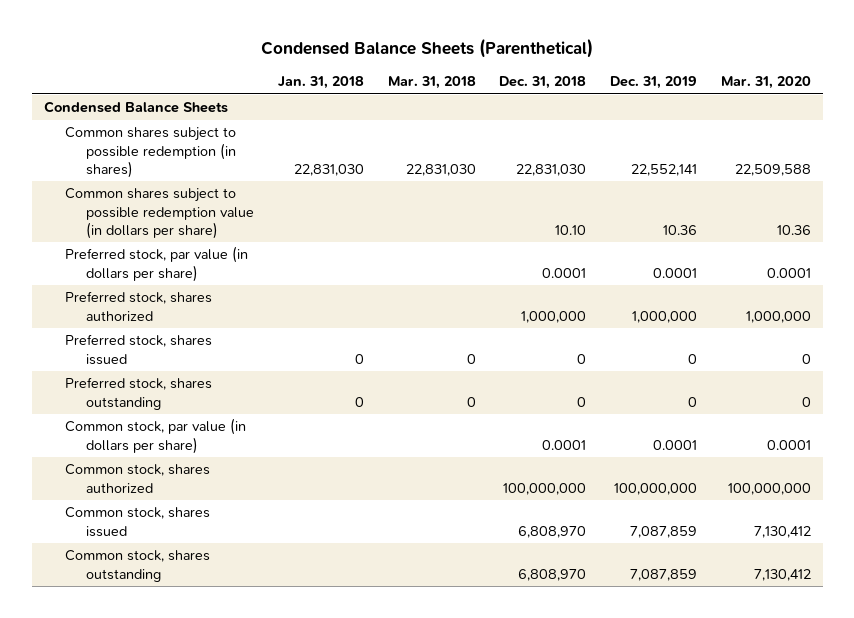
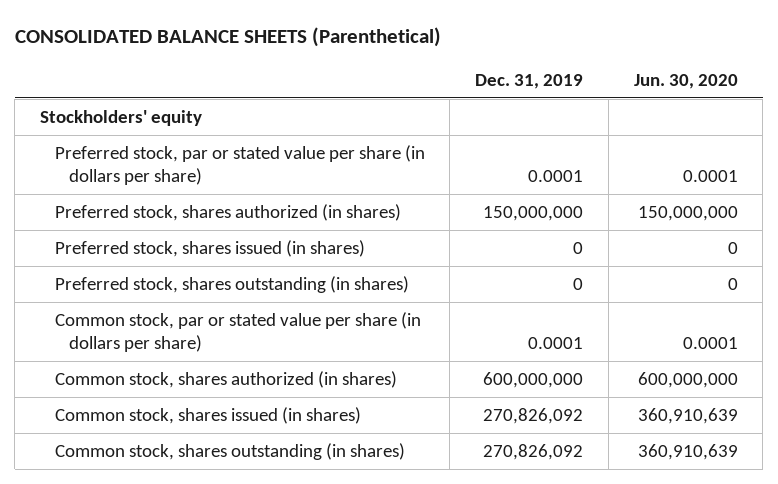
- Condensed Balance Sheets (Parenthetical)
+ CONSOLIDATED BALANCE SHEETS (Parenthetical)
- | Jan. 31, 2018 | Mar. 31, 2018 | Dec. 31, 2018 | Dec. 31, 2019 | Mar. 31, 2020
+ | Dec. 31, 2019 | Jun. 30, 2020
- Condensed Balance Sheets
- Common shares subject to possible redemption (in shares) | 22,831,030 | 22,831,030 | 22,831,030 | 22,552,141 | 22,509,588
- Common shares subject to possible redemption value (in dollars per share) | | | 10.10 | 10.36 | 10.36
- Preferred stock, par value (in dollars per share) | | | 0.0001 | 0.0001 | 0.0001
- Preferred stock, shares authorized | | | 1,000,000 | 1,000,000 | 1,000,000
- Preferred stock, shares issued | 0 | 0 | 0 | 0 | 0
- Preferred stock, shares outstanding | 0 | 0 | 0 | 0 | 0
- Common stock, par value (in dollars per share) | | | 0.0001 | 0.0001 | 0.0001
- Common stock, shares authorized | | | 100,000,000 | 100,000,000 | 100,000,000
- Common stock, shares issued | | | 6,808,970 | 7,087,859 | 7,130,412
- Common stock, shares outstanding | | | 6,808,970 | 7,087,859 | 7,130,412
+ Stockholders' equity
+ Preferred stock, par or stated value per share (in dollars per share) | 0.0001 | 0.0001
+ Preferred stock, shares authorized (in shares) | 150,000,000 | 150,000,000
+ Preferred stock, shares issued (in shares) | 0 | 0
+ Preferred stock, shares outstanding (in shares) | 0 | 0
+ Common stock, par or stated value per share (in dollars per share) | 0.0001 | 0.0001
+ Common stock, shares authorized (in shares) | 600,000,000 | 600,000,000
+ Common stock, shares issued (in shares) | 270,826,092 | 360,910,639
+ Common stock, shares outstanding (in shares) | 270,826,092 | 360,910,639

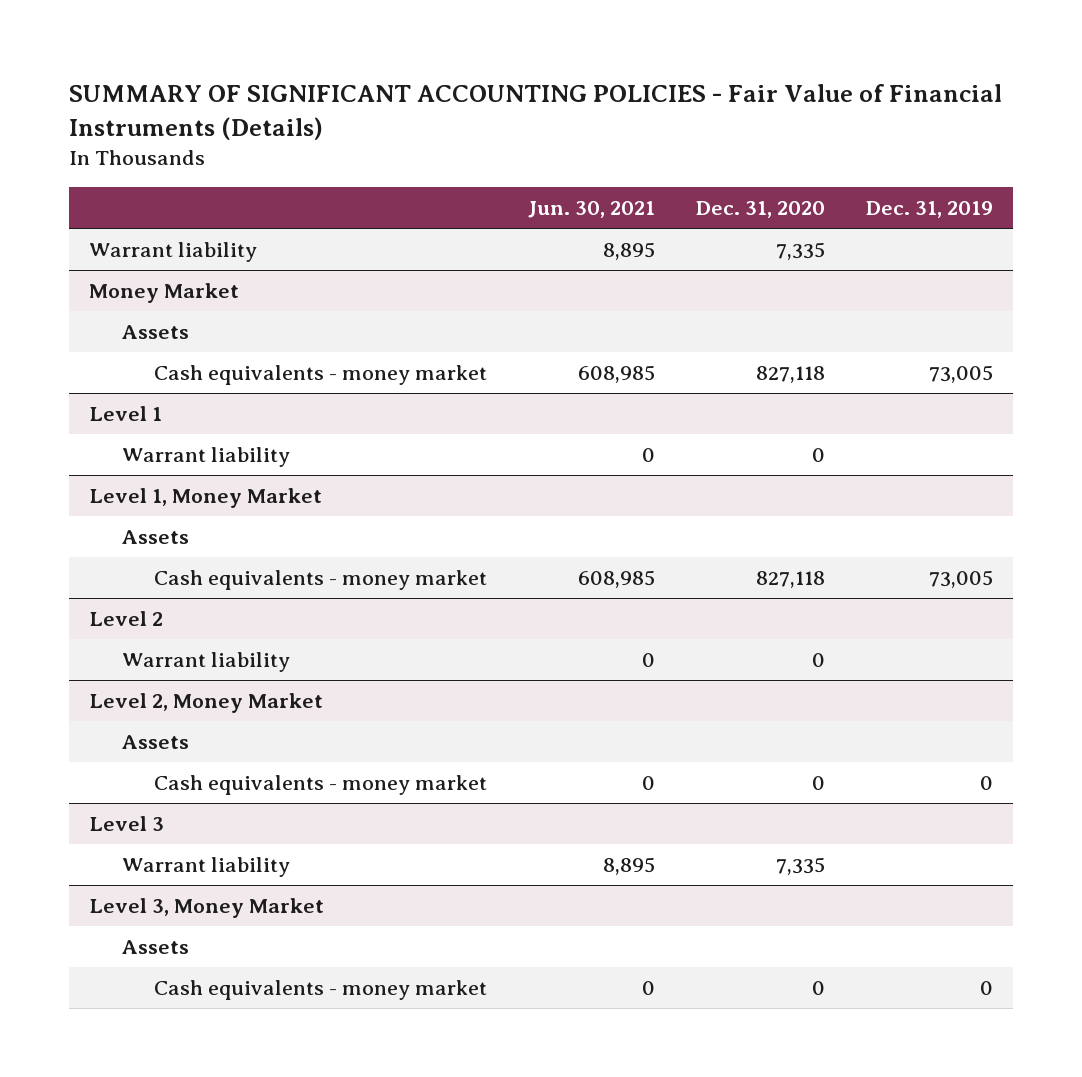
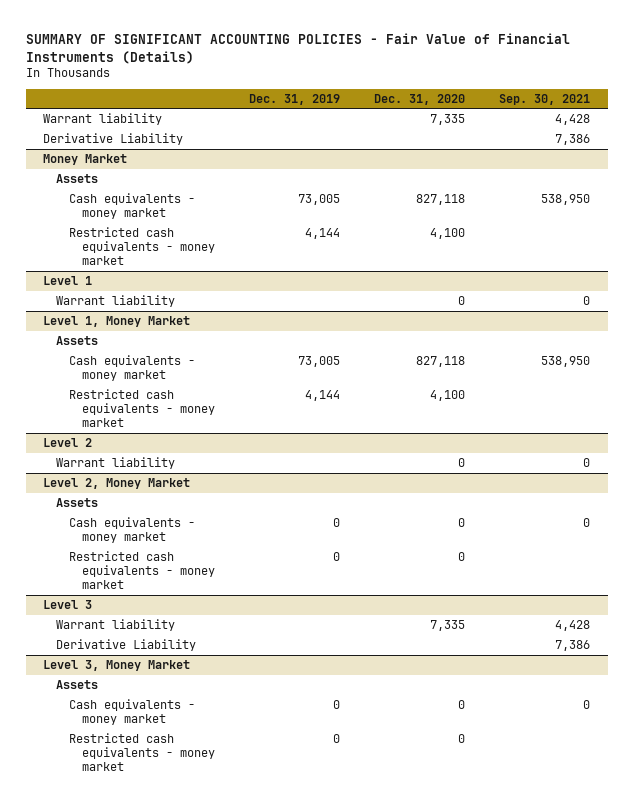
- | Jun. 30, 2021 | Dec. 31, 2020 | Dec. 31, 2019
+ | Dec. 31, 2019 | Dec. 31, 2020 | Sep. 30, 2021
+ Derivative Liability | | | 7,386
@ Money Market
+ Restricted cash equivalents - money market | 4,144 | 4,100 |
@ Level 1, Money Market
+ Restricted cash equivalents - money market | 4,144 | 4,100 |
@ Level 2, Money Market
+ Restricted cash equivalents - money market | 0 | 0 |
@ Level 3
+ Derivative Liability | | | 7,386
@ Level 3, Money Market
+ Restricted cash equivalents - money market | 0 | 0 |

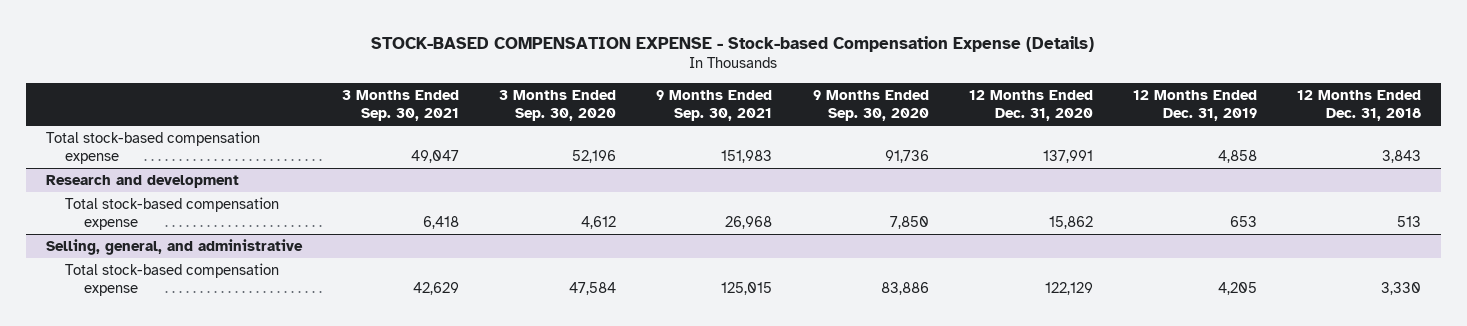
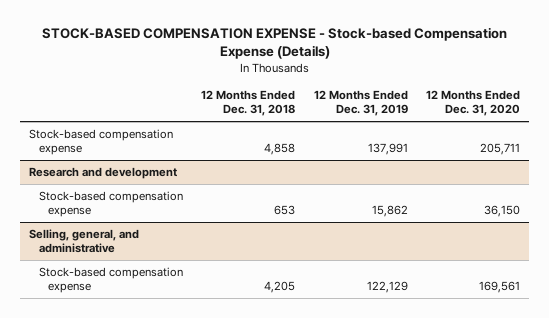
- | 3 Months Ended Sep. 30, 2021 | 3 Months Ended Sep. 30, 2020 | 9 Months Ended Sep. 30, 2021 | 9 Months Ended Sep. 30, 2020 | 12 Months Ended Dec. 31, 2020 | 12 Months Ended Dec. 31, 2019 | 12 Months Ended Dec. 31, 2018
+ | 12 Months Ended Dec. 31, 2018 | 12 Months Ended Dec. 31, 2019 | 12 Months Ended Dec. 31, 2020
- Total stock-based compensation expense | 49,047 | 52,196 | 151,983 | 91,736 | 137,991 | 4,858 | 3,843
+ Stock-based compensation expense | 4,858 | 137,991 | 205,711
@ Research and development
- Total stock-based compensation expense | 6,418 | 4,612 | 26,968 | 7,850 | 15,862 | 653 | 513
+ Stock-based compensation expense | 653 | 15,862 | 36,150
@ Selling, general, and administrative
- Total stock-based compensation expense | 42,629 | 47,584 | 125,015 | 83,886 | 122,129 | 4,205 | 3,330
+ Stock-based compensation expense | 4,205 | 122,129 | 169,561

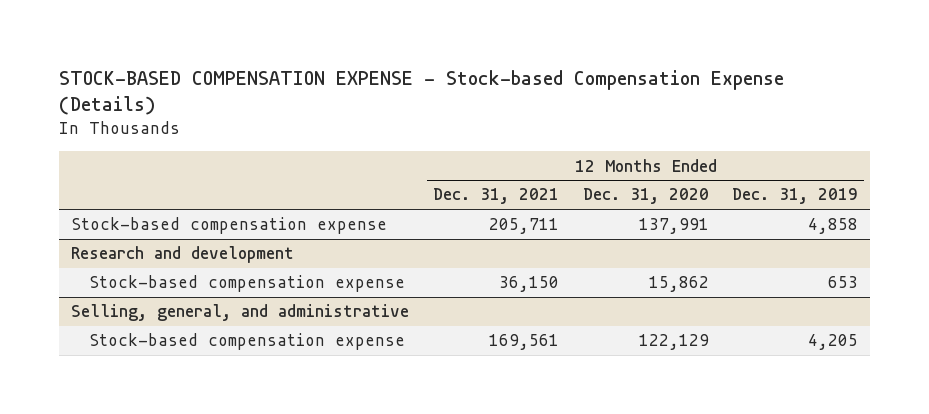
- | 12 Months Ended Dec. 31, 2018 | 12 Months Ended Dec. 31, 2019 | 12 Months Ended Dec. 31, 2020
+ | 12 Months Ended Dec. 31, 2021 | 12 Months Ended Dec. 31, 2020 | 12 Months Ended Dec. 31, 2019
- Stock-based compensation expense | 4,858 | 137,991 | 205,711
+ Stock-based compensation expense | 205,711 | 137,991 | 4,858
@ Research and development
- Stock-based compensation expense | 653 | 15,862 | 36,150
+ Stock-based compensation expense | 36,150 | 15,862 | 653
@ Selling, general, and administrative
- Stock-based compensation expense | 4,205 | 122,129 | 169,561
+ Stock-based compensation expense | 169,561 | 122,129 | 4,205

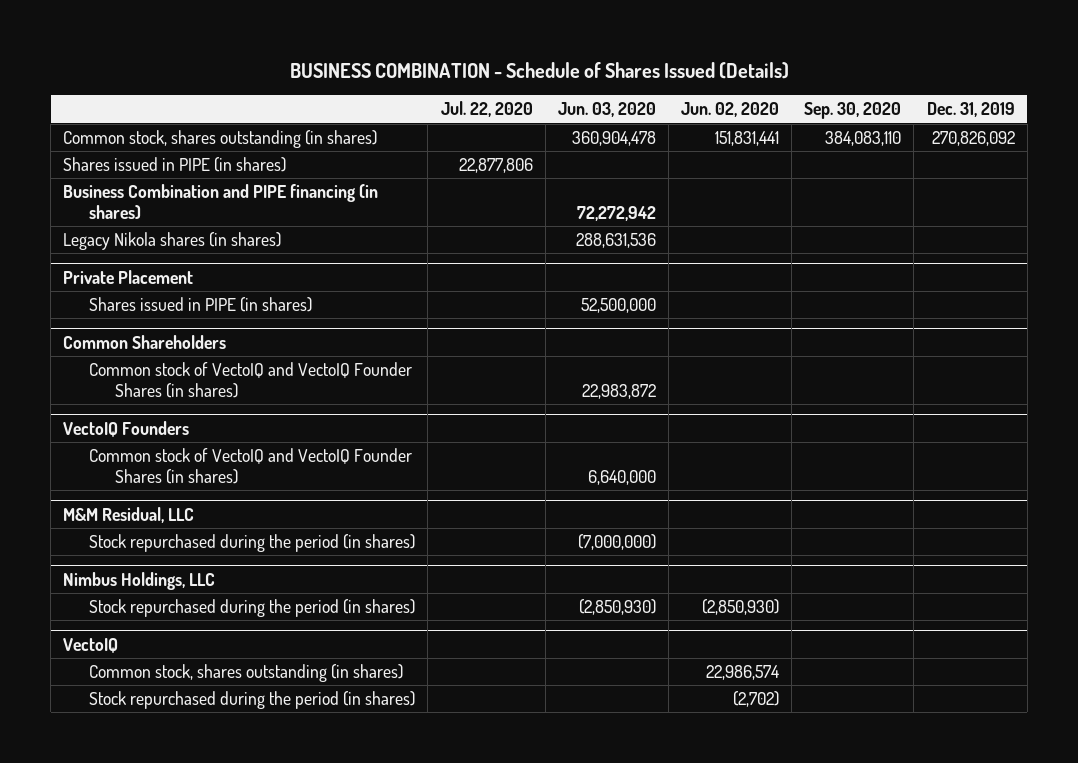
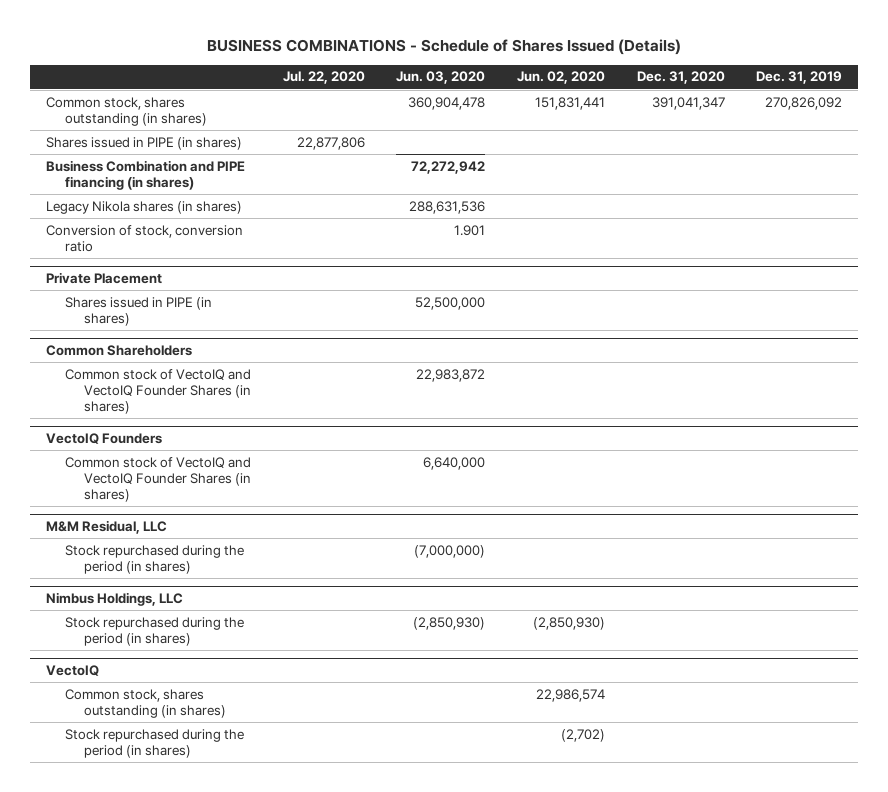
- BUSINESS COMBINATION - Schedule of Shares Issued (Details)
+ BUSINESS COMBINATIONS - Schedule of Shares Issued (Details)
- | Jul. 22, 2020 | Jun. 03, 2020 | Jun. 02, 2020 | Sep. 30, 2020 | Dec. 31, 2019
+ | Jul. 22, 2020 | Jun. 03, 2020 | Jun. 02, 2020 | Dec. 31, 2020 | Dec. 31, 2019
+ Conversion of stock, conversion ratio | | 1.901 | | |

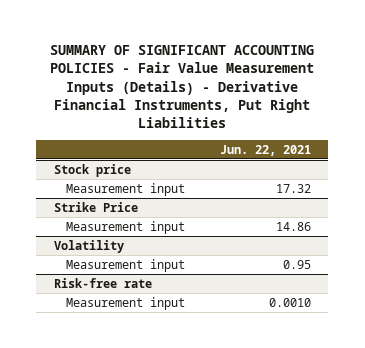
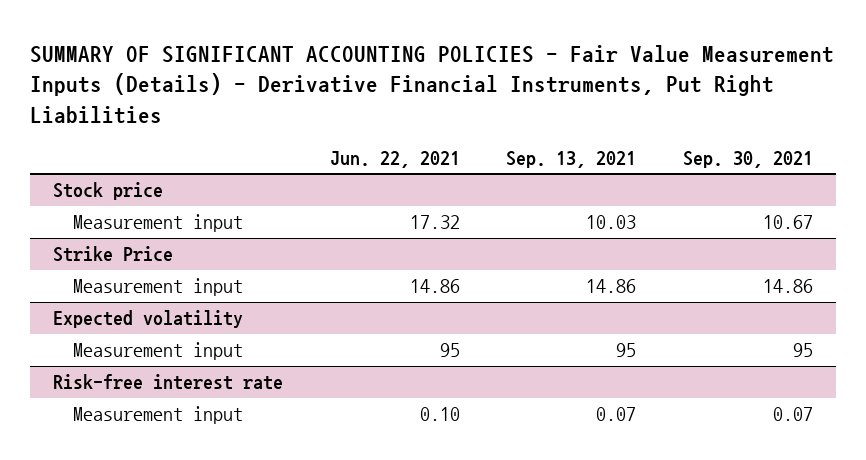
- | Jun. 22, 2021
+ | Jun. 22, 2021 | Sep. 13, 2021 | Sep. 30, 2021
- Volatility
- Measurement input | 0.95
- Risk-free rate
- Measurement input | 0.0010
+ Expected volatility
+ Measurement input | 95 | 95 | 95
+ Risk-free interest rate
+ Measurement input | 0.10 | 0.07 | 0.07

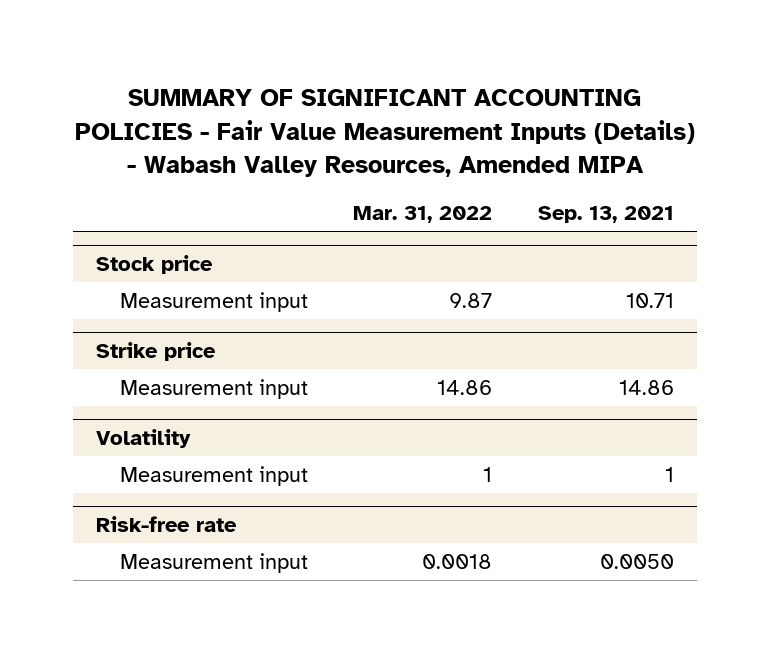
- SUMMARY OF SIGNIFICANT ACCOUNTING POLICIES - Fair Value Measurement Inputs (Details) - Derivative Financial Instruments, Put Right Liabilities
+ SUMMARY OF SIGNIFICANT ACCOUNTING POLICIES - Fair Value Measurement Inputs (Details) - Wabash Valley Resources, Amended MIPA
- | Jun. 22, 2021 | Sep. 13, 2021 | Sep. 30, 2021
+ | Mar. 31, 2022 | Sep. 13, 2021
@ Stock price
- Measurement input | 17.32 | 10.03 | 10.67
- Strike Price
@ Stock price
+ Measurement input | 9.87 | 10.71
+ Strike price
- Expected volatility
- Measurement input | 95 | 95 | 95
- Risk-free interest rate
- Measurement input | 0.10 | 0.07 | 0.07
+ Volatility
+ Measurement input | 1 | 1
+ Risk-free rate
+ Measurement input | 0.0018 | 0.0050

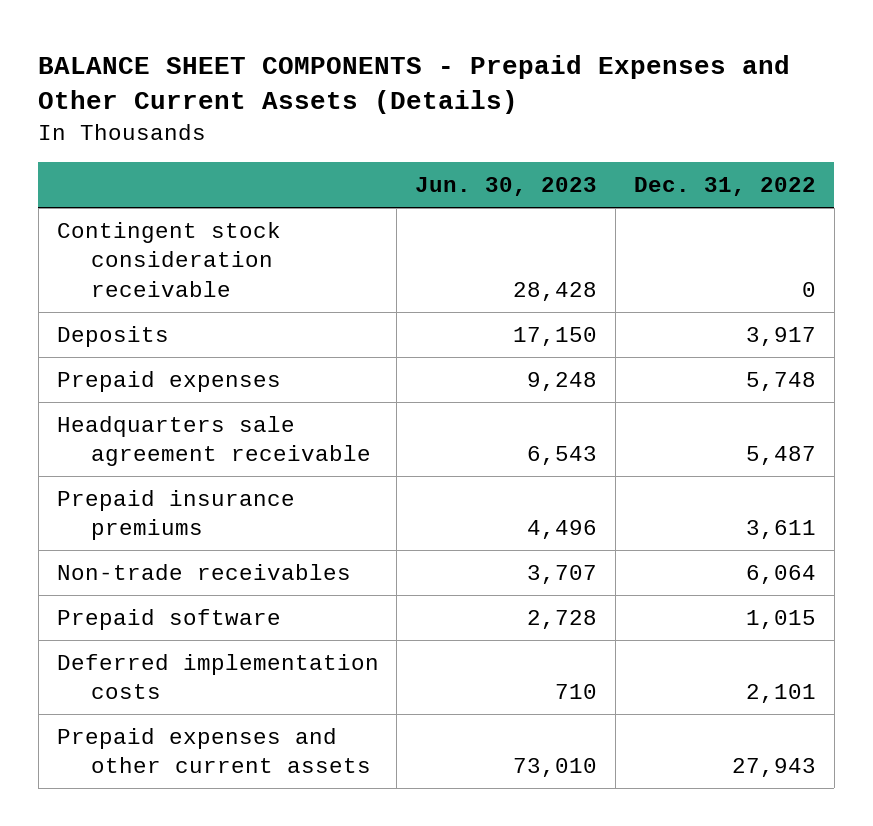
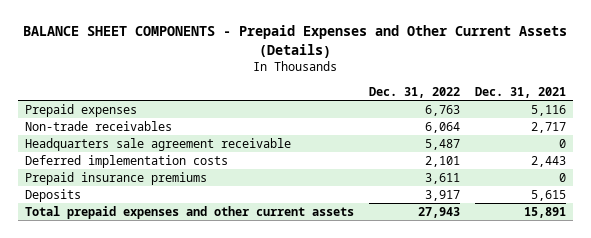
- | Jun. 30, 2023 | Dec. 31, 2022
+ | Dec. 31, 2022 | Dec. 31, 2021
- Contingent stock consideration receivable | 28,428 | 0
- Prepaid expenses | 9,248 | 5,748
+ Prepaid expenses | 6,763 | 5,116
- Prepaid software | 2,728 | 1,015
moved down: Headquarters sale agreement receivable | 5,487 | 0
- Prepaid expenses and other current assets | 73,010 | 27,943
moved down: Prepaid insurance premiums | 3,611 | 0
moved down: Deposits | 3,917 | 5,615
+ Total prepaid expenses and other current assets | 27,943 | 15,891

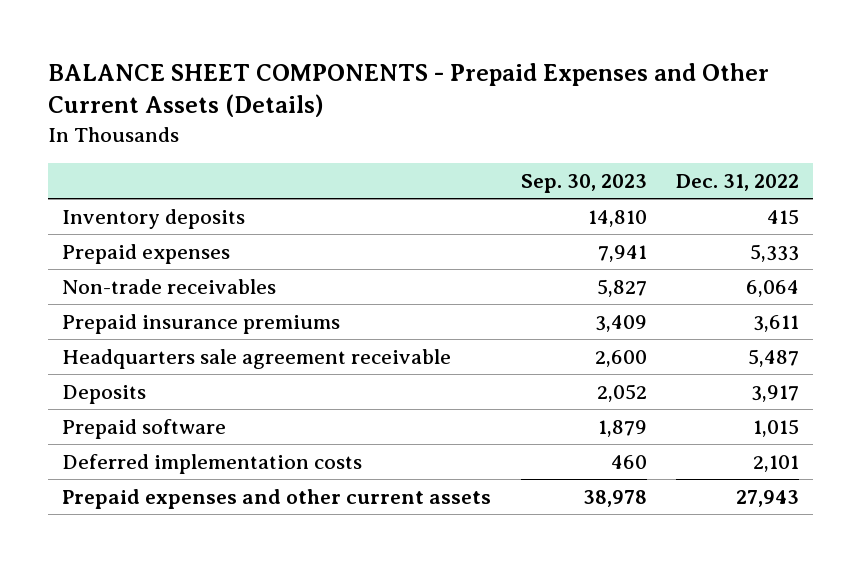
- | Dec. 31, 2022 | Dec. 31, 2021
+ | Sep. 30, 2023 | Dec. 31, 2022
- Prepaid expenses | 6,763 | 5,116
+ Inventory deposits | 14,810 | 415
+ Prepaid expenses | 7,941 | 5,333
moved down: Headquarters sale agreement receivable | 2,600 | 5,487
- Total prepaid expenses and other current assets | 27,943 | 15,891
+ Prepaid software | 1,879 | 1,015
moved down: Deferred implementation costs | 460 | 2,101
+ Prepaid expenses and other current assets | 38,978 | 27,943

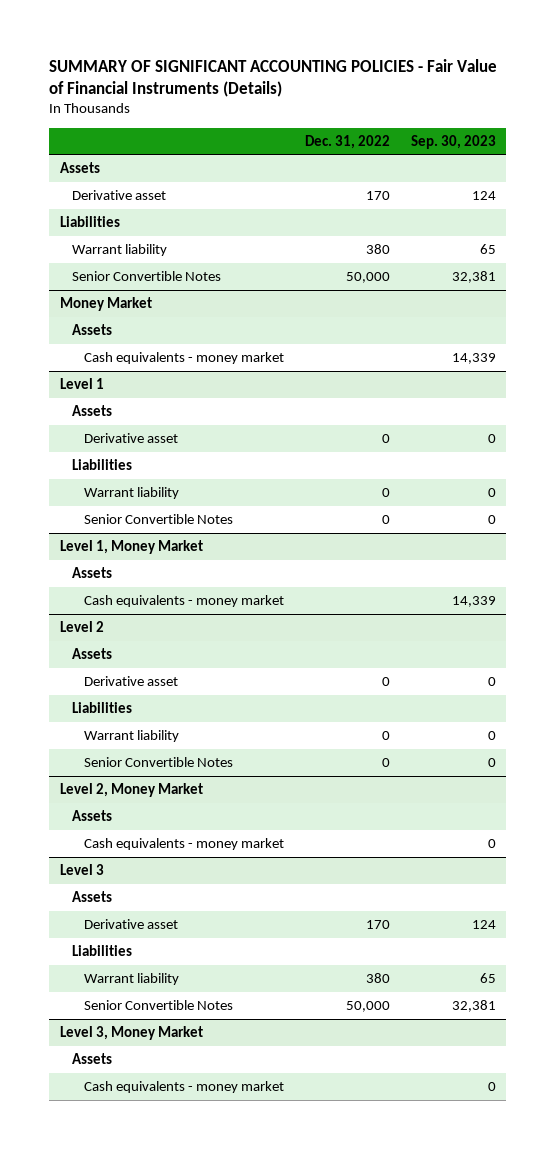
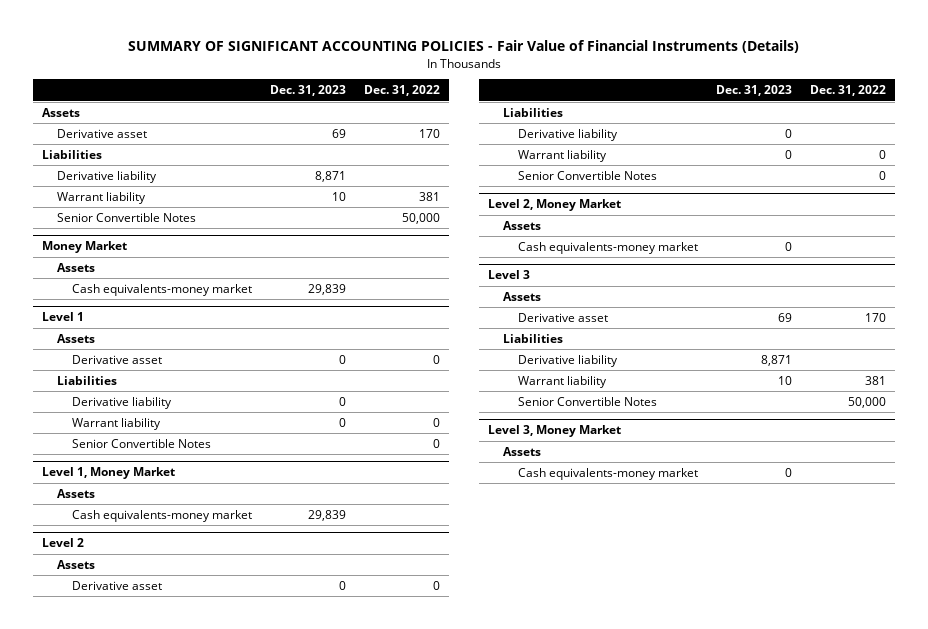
- | Dec. 31, 2022 | Sep. 30, 2023
+ | Dec. 31, 2023 | Dec. 31, 2022
- Warrant liability | 380 | 65
+ Derivative liability | 8,871 |
+ Warrant liability | 10 | 381
@ Money Market
- Cash equivalents - money market | | 14,339
+ Cash equivalents-money market | 29,839 |
@ Level 1
+ Derivative liability | 0 |
@ Level 1, Money Market
- Cash equivalents - money market | | 14,339
+ Cash equivalents-money market | 29,839 |
@ Level 2
+ Derivative liability | 0 |
@ Level 2, Money Market
- Cash equivalents - money market | | 0
+ Cash equivalents-money market | 0 |
@ Level 3
- Warrant liability | 380 | 65
+ Derivative liability | 8,871 |
+ Warrant liability | 10 | 381
@ Level 3, Money Market
- Cash equivalents - money market | | 0
+ Cash equivalents-money market | 0 |

